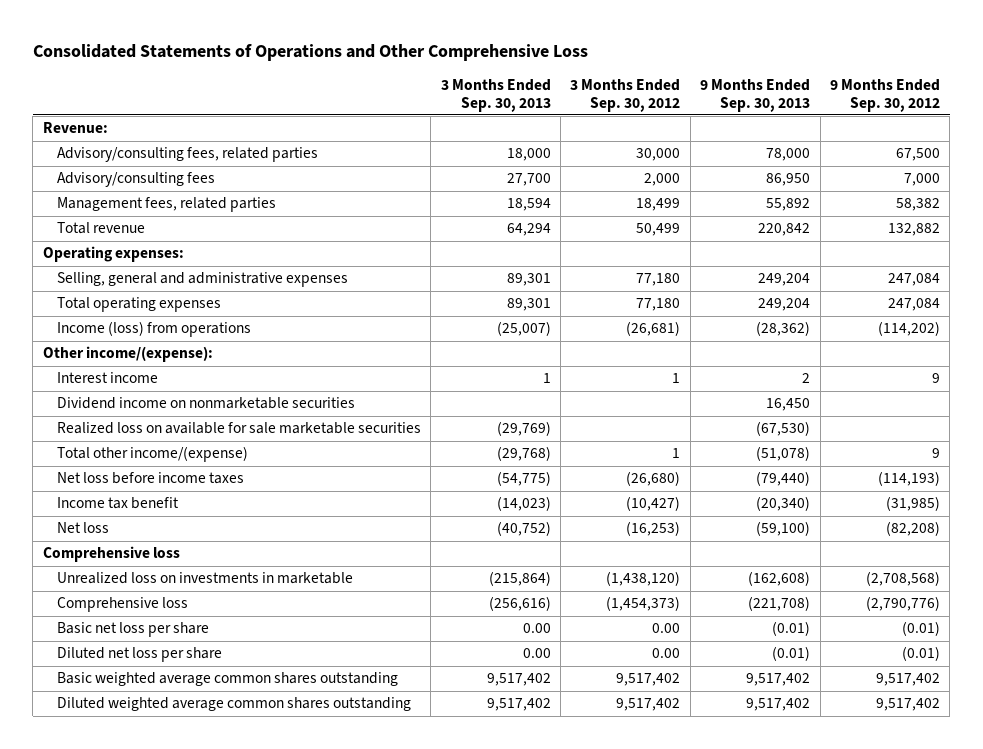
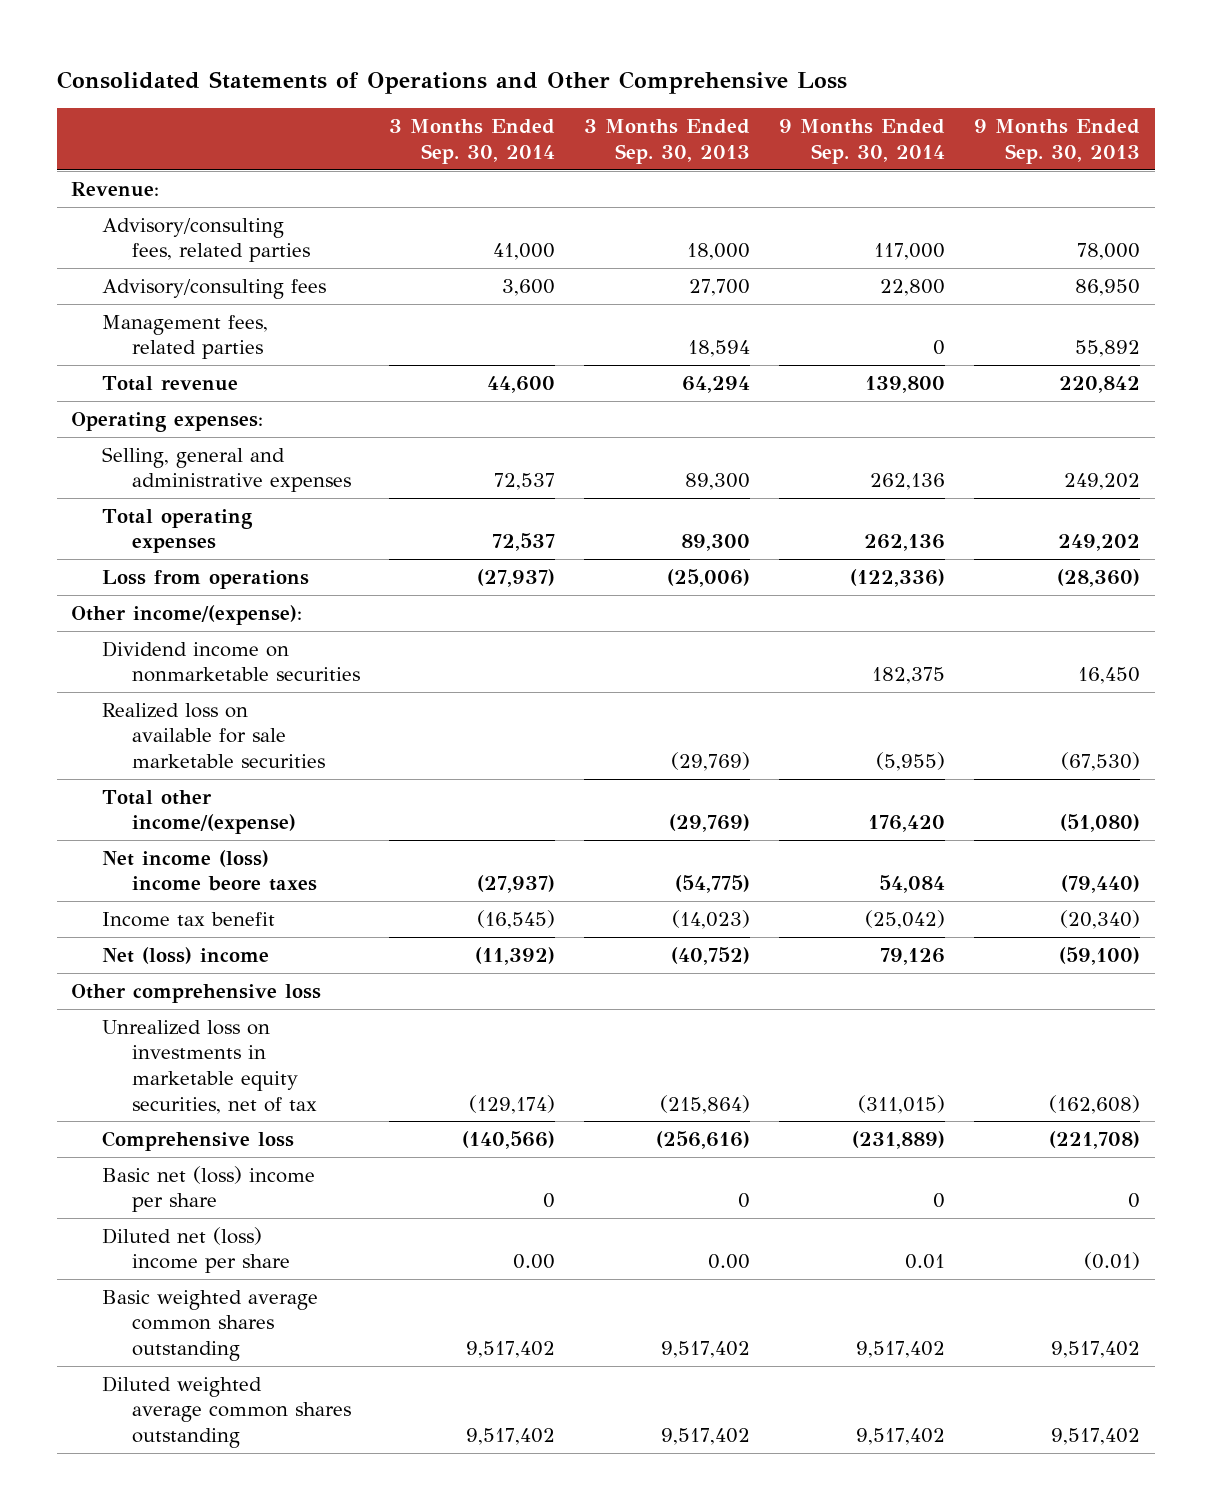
- | 3 Months Ended Sep. 30, 2013 | 3 Months Ended Sep. 30, 2012 | 9 Months Ended Sep. 30, 2013 | 9 Months Ended Sep. 30, 2012
+ | 3 Months Ended Sep. 30, 2014 | 3 Months Ended Sep. 30, 2013 | 9 Months Ended Sep. 30, 2014 | 9 Months Ended Sep. 30, 2013
- Selling, general and administrative expenses | 89,301 | 77,180 | 249,204 | 247,084
- Total operating expenses | 89,301 | 77,180 | 249,204 | 247,084
- Income (loss) from operations | (25,007) | (26,681) | (28,362) | (114,202)
+ Selling, general and administrative expenses | 72,537 | 89,300 | 262,136 | 249,202
+ Total operating expenses | 72,537 | 89,300 | 262,136 | 249,202
+ Loss from operations | (27,937) | (25,006) | (122,336) | (28,360)
- Interest income | 1 | 1 | 2 | 9
- Total other income/(expense) | (29,768) | 1 | (51,078) | 9
- Net loss before income taxes | (54,775) | (26,680) | (79,440) | (114,193)
+ Total other income/(expense) | | (29,769) | 176,420 | (51,080)
+ Net income (loss) income beore taxes | (27,937) | (54,775) | 54,084 | (79,440)
- Net loss | (40,752) | (16,253) | (59,100) | (82,208)
- Comprehensive loss
- Unrealized loss on investments in marketable | (215,864) | (1,438,120) | (162,608) | (2,708,568)
+ Net (loss) income | (11,392) | (40,752) | 79,126 | (59,100)
+ Other comprehensive loss
+ Unrealized loss on investments in marketable equity securities, net of tax | (129,174) | (215,864) | (311,015) | (162,608)
- Basic net loss per share | 0.00 | 0.00 | (0.01) | (0.01)
- Diluted net loss per share | 0.00 | 0.00 | (0.01) | (0.01)
+ Basic net (loss) income per share | 0 | 0 | 0 | 0
+ Diluted net (loss) income per share | 0.00 | 0.00 | 0.01 | (0.01)

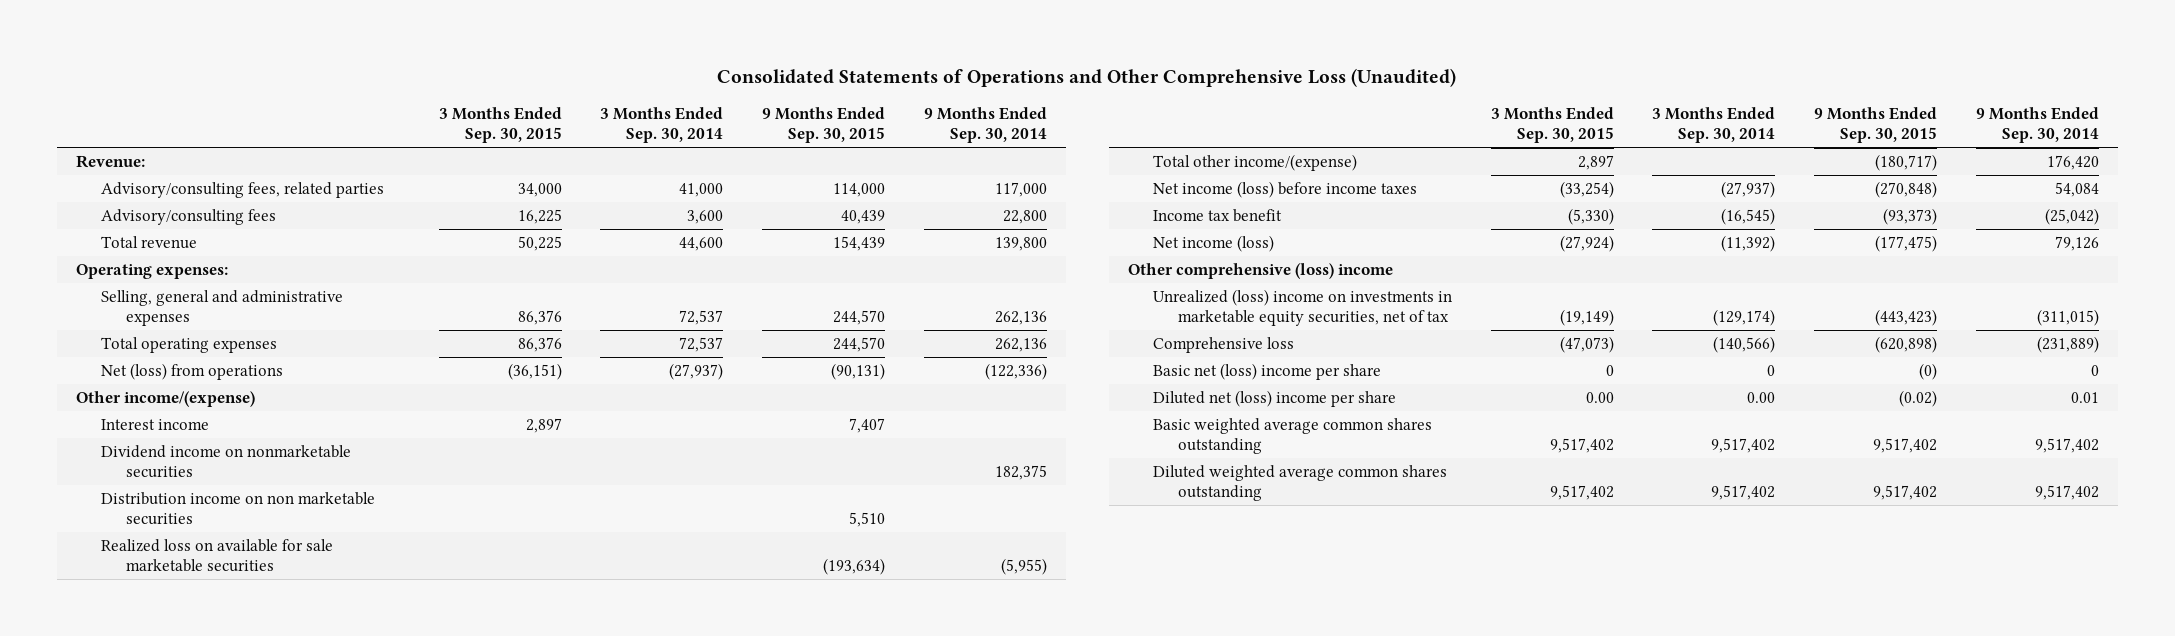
- Consolidated Statements of Operations and Other Comprehensive Loss
+ Consolidated Statements of Operations and Other Comprehensive Loss (Unaudited)
- | 3 Months Ended Sep. 30, 2014 | 3 Months Ended Sep. 30, 2013 | 9 Months Ended Sep. 30, 2014 | 9 Months Ended Sep. 30, 2013
+ | 3 Months Ended Sep. 30, 2015 | 3 Months Ended Sep. 30, 2014 | 9 Months Ended Sep. 30, 2015 | 9 Months Ended Sep. 30, 2014
- Management fees, related parties | | 18,594 | 0 | 55,892
- Loss from operations | (27,937) | (25,006) | (122,336) | (28,360)
- Other income/(expense):
+ Net (loss) from operations | (36,151) | (27,937) | (90,131) | (122,336)
+ Other income/(expense)
+ Interest income | 2,897 | | 7,407 |
+ Distribution income on non marketable securities | | | 5,510 |
- Net income (loss) income beore taxes | (27,937) | (54,775) | 54,084 | (79,440)
+ Net income (loss) before income taxes | (33,254) | (27,937) | (270,848) | 54,084
- Net (loss) income | (11,392) | (40,752) | 79,126 | (59,100)
- Other comprehensive loss
- Unrealized loss on investments in marketable equity securities, net of tax | (129,174) | (215,864) | (311,015) | (162,608)
+ Net income (loss) | (27,924) | (11,392) | (177,475) | 79,126
+ Other comprehensive (loss) income
+ Unrealized (loss) income on investments in marketable equity securities, net of tax | (19,149) | (129,174) | (443,423) | (311,015)

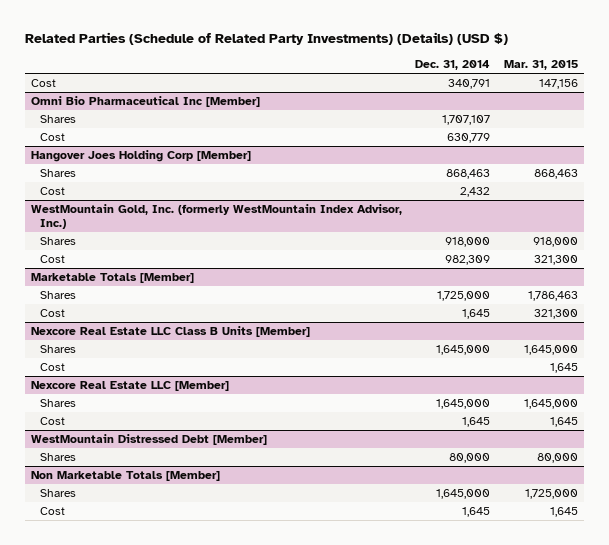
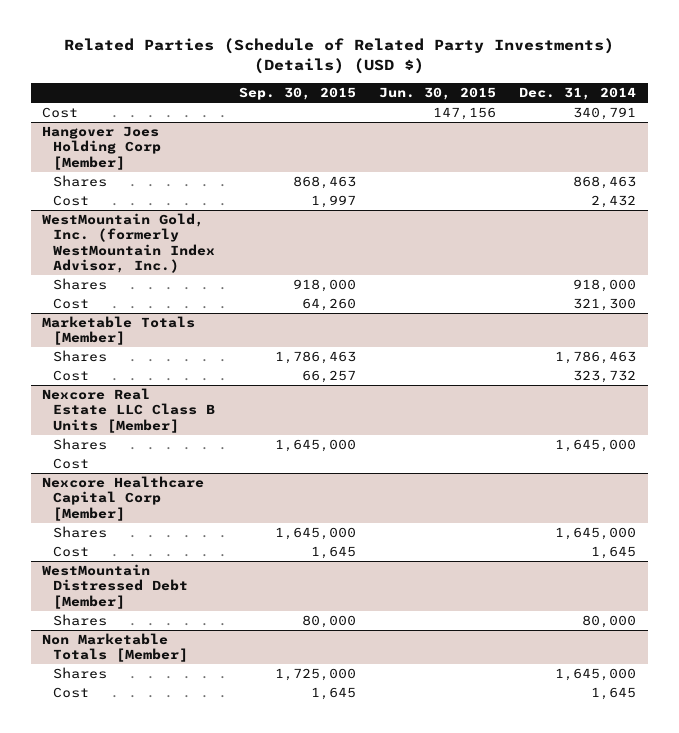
- | Dec. 31, 2014 | Mar. 31, 2015
+ | Sep. 30, 2015 | Jun. 30, 2015 | Dec. 31, 2014
- Omni Bio Pharmaceutical Inc [Member]
- Shares | 1,707,107 |
- Cost | 630,779 |
@ WestMountain Gold, Inc. (formerly WestMountain Index Advisor, Inc.)
- Cost | 982,309 | 321,300
+ Cost | 64,260 | | 321,300
@ Marketable Totals [Member]
- Shares | 1,725,000 | 1,786,463
- Cost | 1,645 | 321,300
+ Shares | 1,786,463 | | 1,786,463
+ Cost | 66,257 | | 323,732
- Nexcore Real Estate LLC [Member]
+ Nexcore Healthcare Capital Corp [Member]

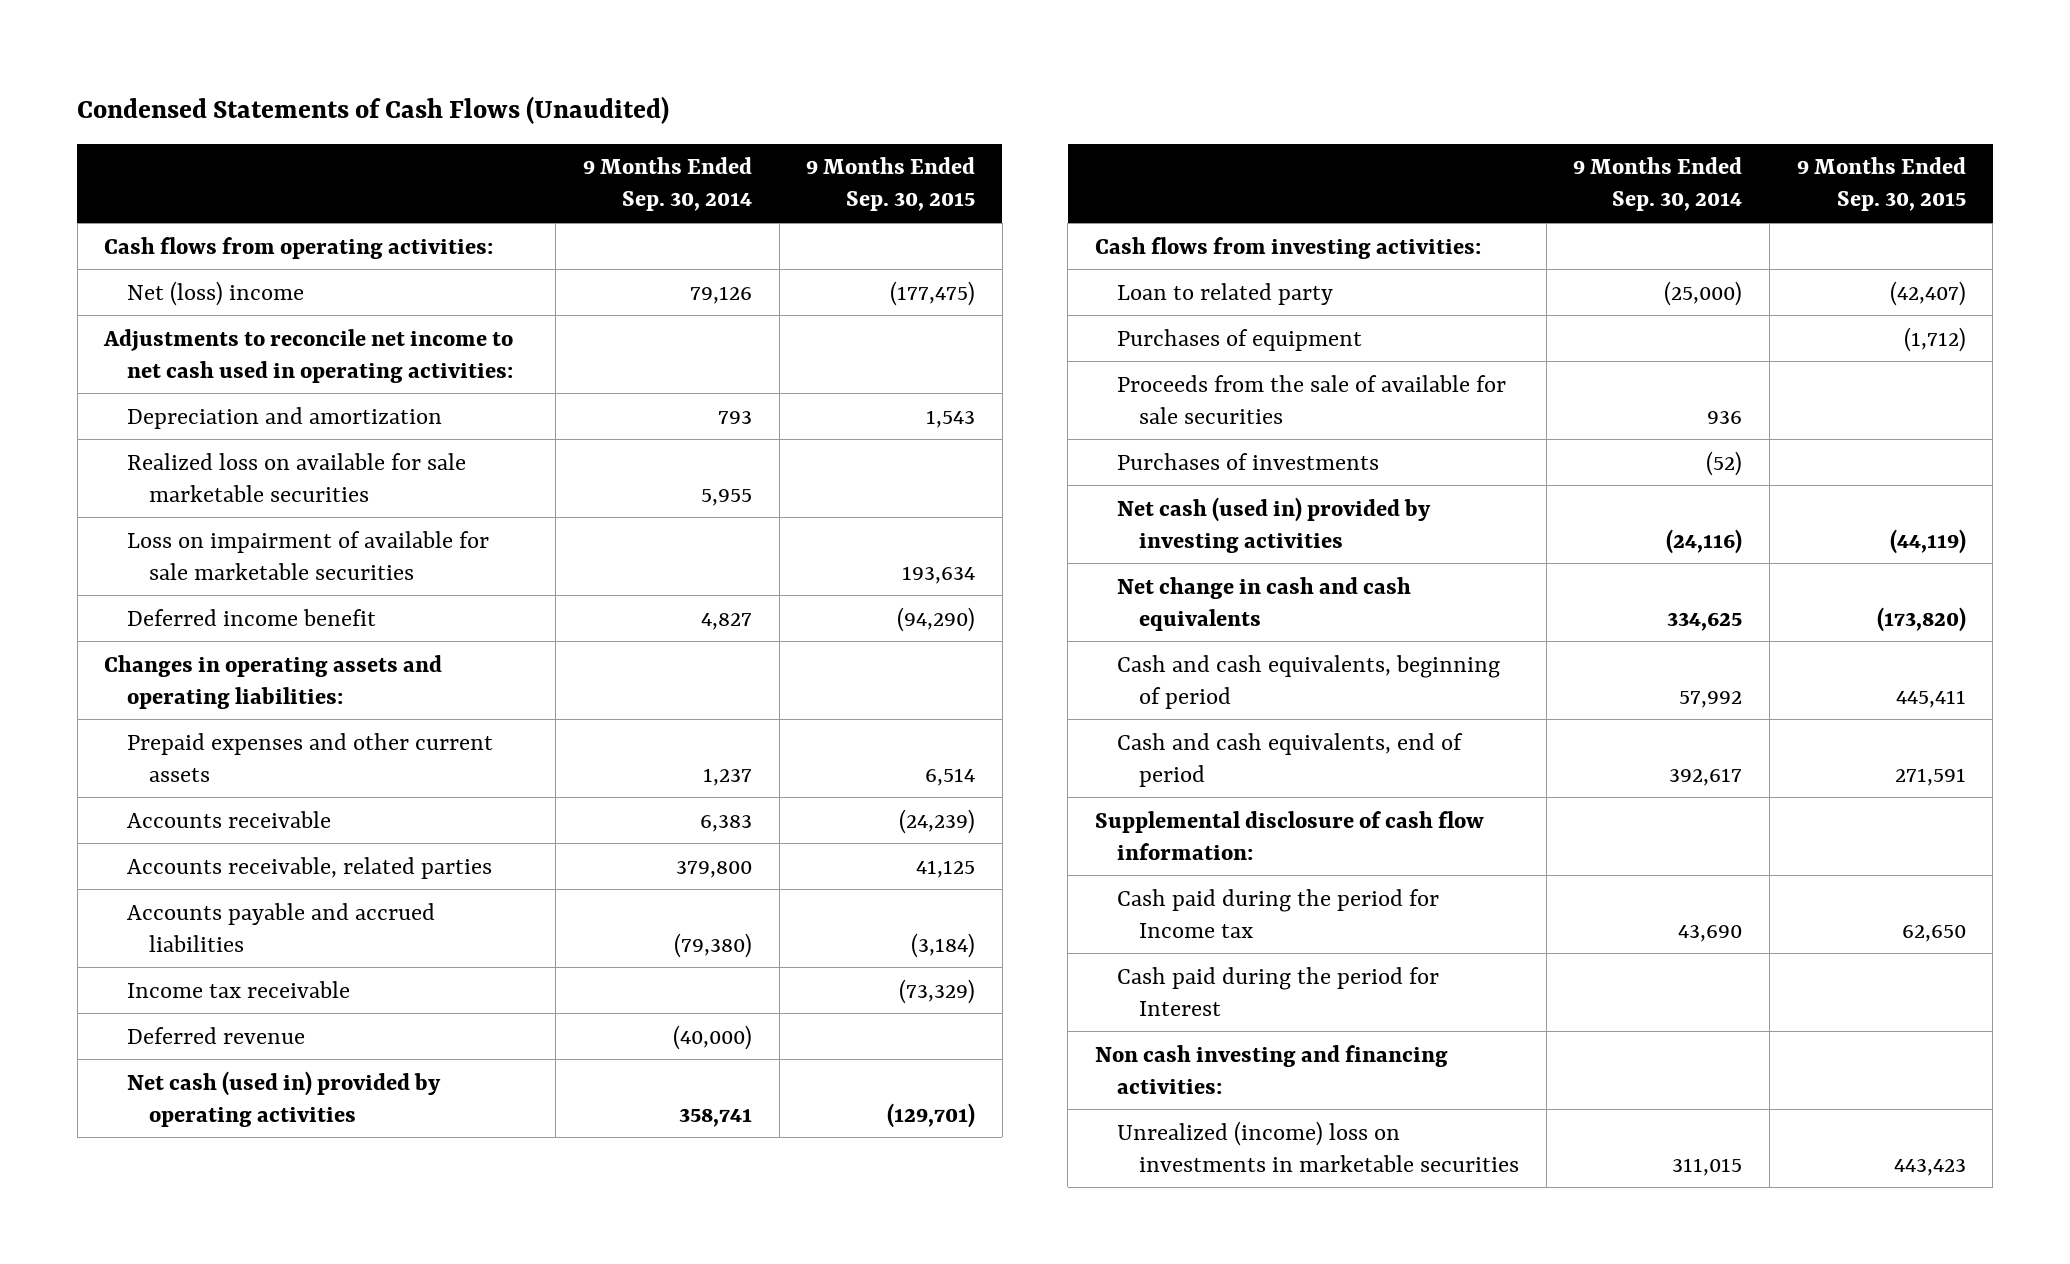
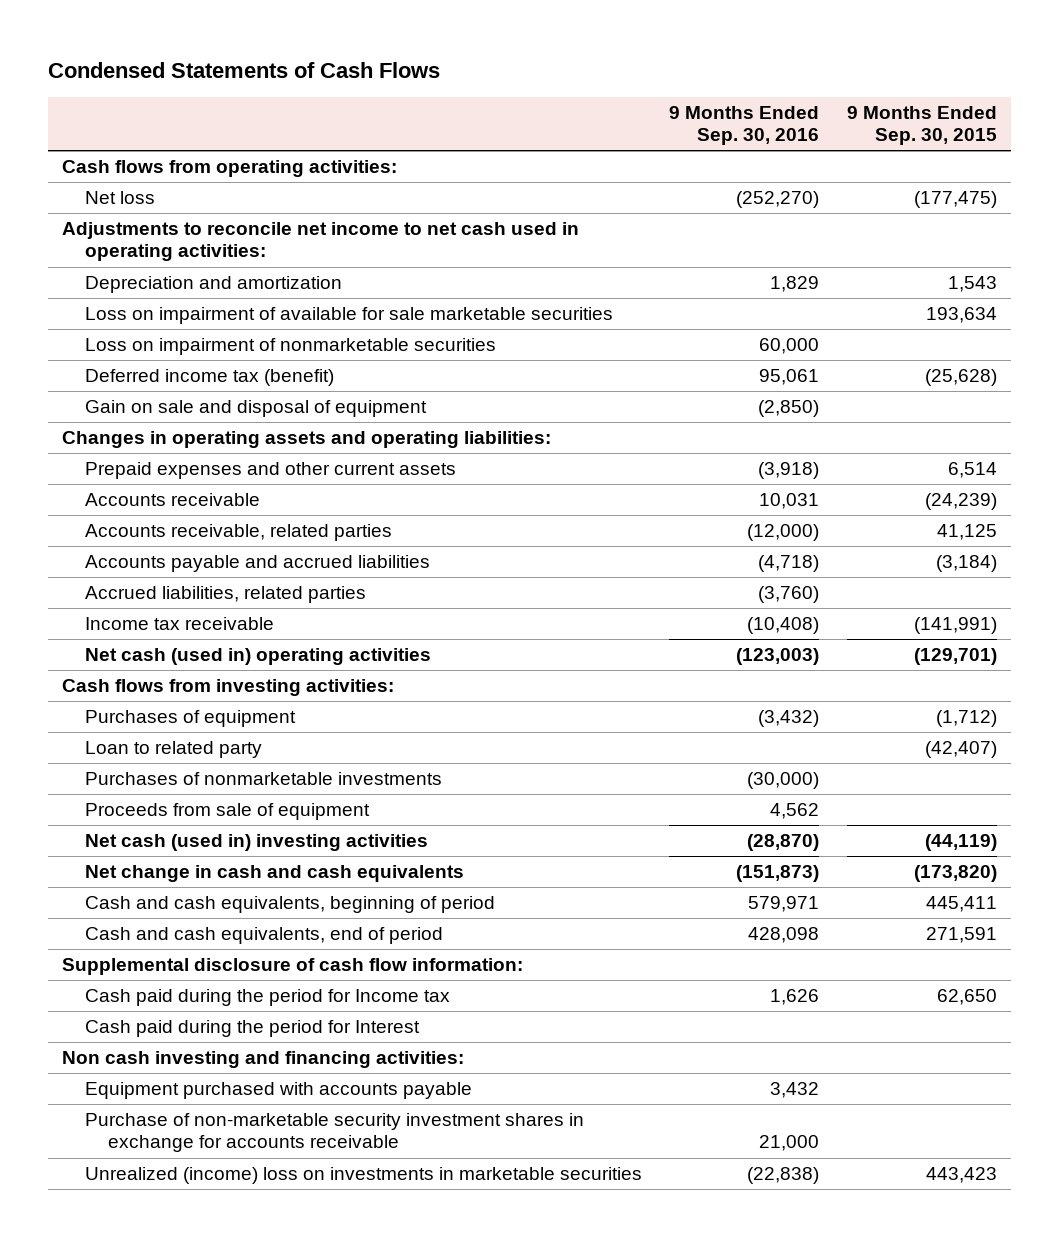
- Condensed Statements of Cash Flows (Unaudited)
+ Condensed Statements of Cash Flows
- | 9 Months Ended Sep. 30, 2014 | 9 Months Ended Sep. 30, 2015
+ | 9 Months Ended Sep. 30, 2016 | 9 Months Ended Sep. 30, 2015
- Net (loss) income | 79,126 | (177,475)
+ Net loss | (252,270) | (177,475)
- Realized loss on available for sale marketable securities | 5,955 |
- Deferred income benefit | 4,827 | (94,290)
+ Loss on impairment of nonmarketable securities | 60,000 |
+ Deferred income tax (benefit) | 95,061 | (25,628)
+ Gain on sale and disposal of equipment | (2,850) |
- Income tax receivable | | (73,329)
- Deferred revenue | (40,000) |
- Net cash (used in) provided by operating activities | 358,741 | (129,701)
+ Accrued liabilities, related parties | (3,760) |
+ Income tax receivable | (10,408) | (141,991)
+ Net cash (used in) operating activities | (123,003) | (129,701)
- Proceeds from the sale of available for sale securities | 936 |
- Purchases of investments | (52) |
- Net cash (used in) provided by investing activities | (24,116) | (44,119)
moved down: Loan to related party | | (42,407)
+ Purchases of nonmarketable investments | (30,000) |
+ Proceeds from sale of equipment | 4,562 |
+ Net cash (used in) investing activities | (28,870) | (44,119)
+ Equipment purchased with accounts payable | 3,432 |
+ Purchase of non-marketable security investment shares in exchange for accounts receivable | 21,000 |

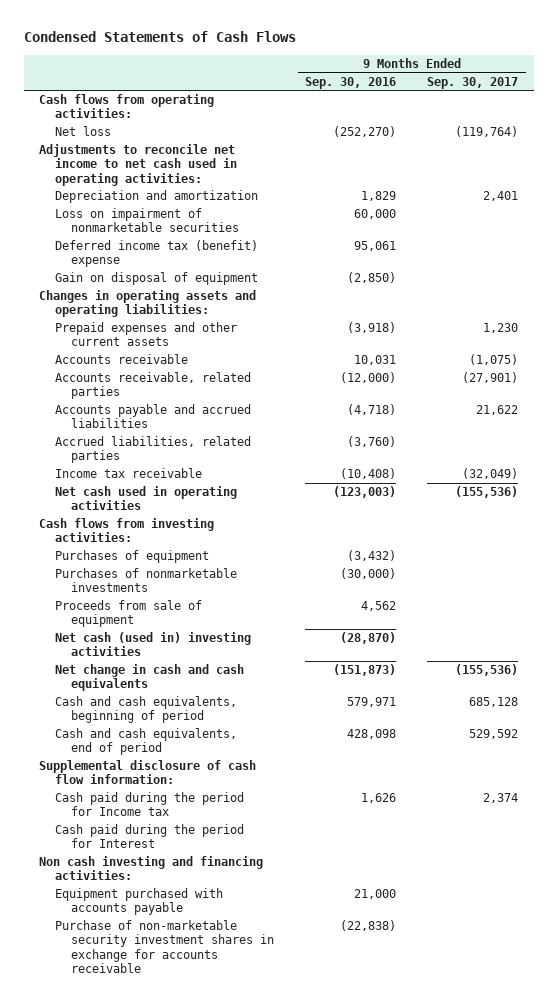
- | 9 Months Ended Sep. 30, 2016 | 9 Months Ended Sep. 30, 2015
+ | 9 Months Ended Sep. 30, 2016 | 9 Months Ended Sep. 30, 2017
- Loss on impairment of available for sale marketable securities | | 193,634
- Deferred income tax (benefit) | 95,061 | (25,628)
- Gain on sale and disposal of equipment | (2,850) |
+ Deferred income tax (benefit) expense | 95,061 |
+ Gain on disposal of equipment | (2,850) |
- Net cash (used in) operating activities | (123,003) | (129,701)
+ Net cash used in operating activities | (123,003) | (155,536)
- Loan to related party | | (42,407)
- Equipment purchased with accounts payable | 3,432 |
- Purchase of non-marketable security investment shares in exchange for accounts receivable | 21,000 |
- Unrealized (income) loss on investments in marketable securities | (22,838) | 443,423
+ Equipment purchased with accounts payable | 21,000 |
+ Purchase of non-marketable security investment shares in exchange for accounts receivable | (22,838) |

